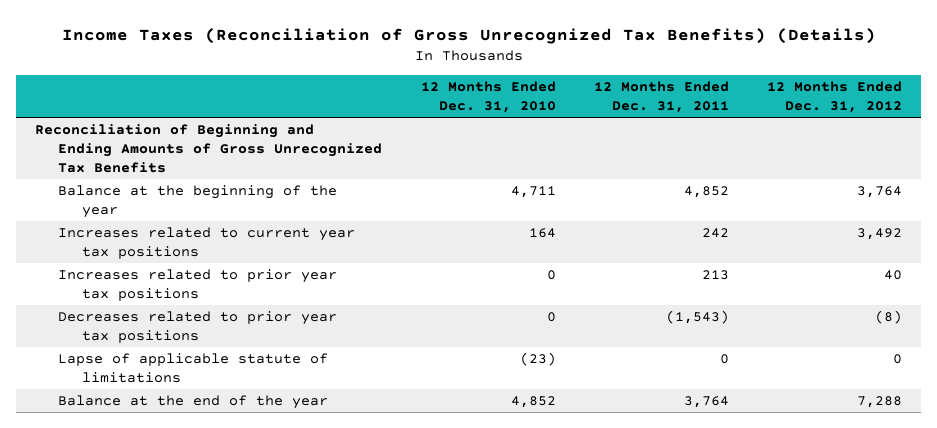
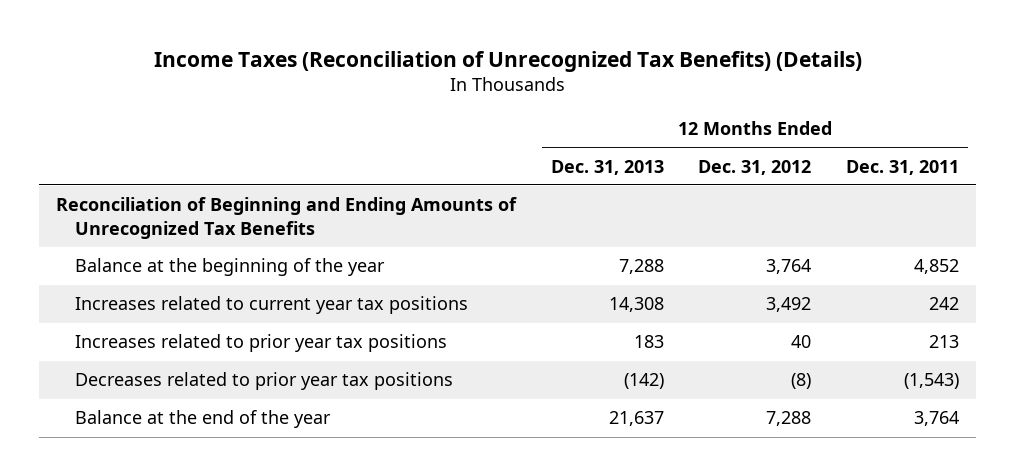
- Income Taxes (Reconciliation of Gross Unrecognized Tax Benefits) (Details)
+ Income Taxes (Reconciliation of Unrecognized Tax Benefits) (Details)
- | 12 Months Ended Dec. 31, 2010 | 12 Months Ended Dec. 31, 2011 | 12 Months Ended Dec. 31, 2012
+ | 12 Months Ended Dec. 31, 2013 | 12 Months Ended Dec. 31, 2012 | 12 Months Ended Dec. 31, 2011
- Reconciliation of Beginning and Ending Amounts of Gross Unrecognized Tax Benefits
+ Reconciliation of Beginning and Ending Amounts of Unrecognized Tax Benefits
- Lapse of applicable statute of limitations | (23) | 0 | 0

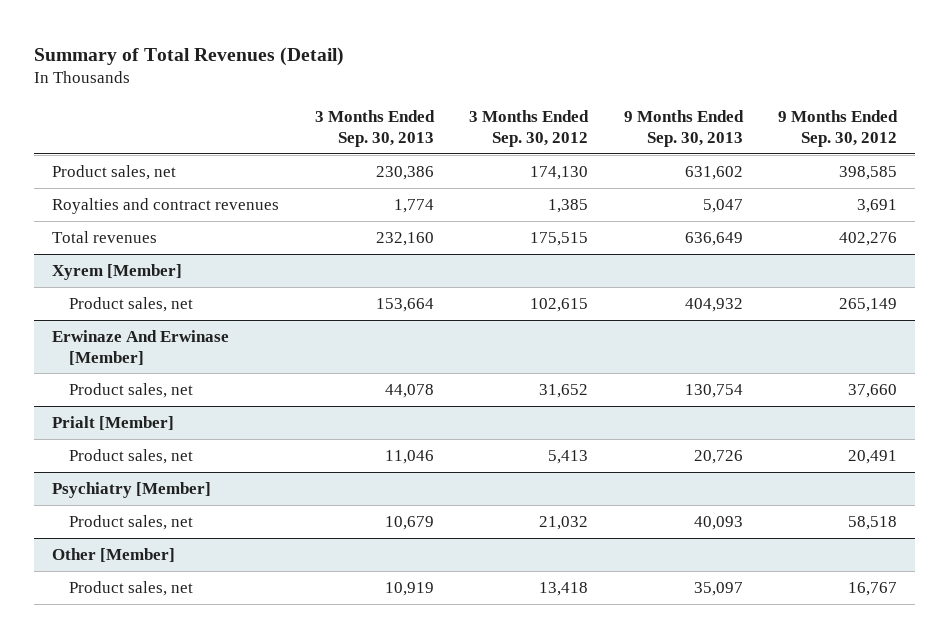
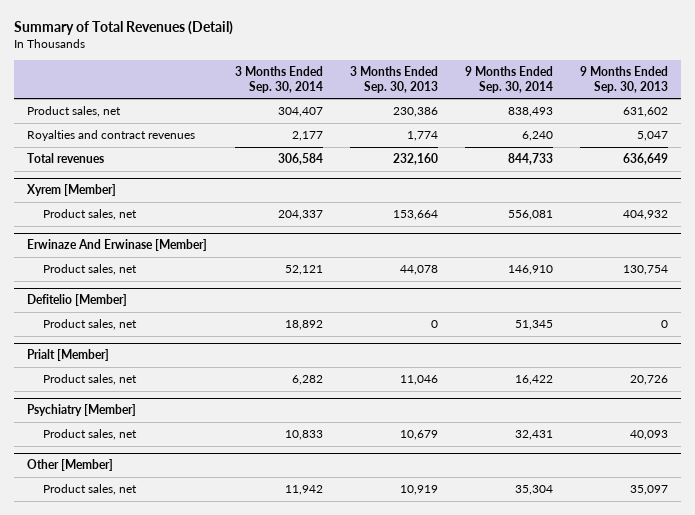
- | 3 Months Ended Sep. 30, 2013 | 3 Months Ended Sep. 30, 2012 | 9 Months Ended Sep. 30, 2013 | 9 Months Ended Sep. 30, 2012
+ | 3 Months Ended Sep. 30, 2014 | 3 Months Ended Sep. 30, 2013 | 9 Months Ended Sep. 30, 2014 | 9 Months Ended Sep. 30, 2013
+ Defitelio [Member]
+ Product sales, net | 18,892 | 0 | 51,345 | 0

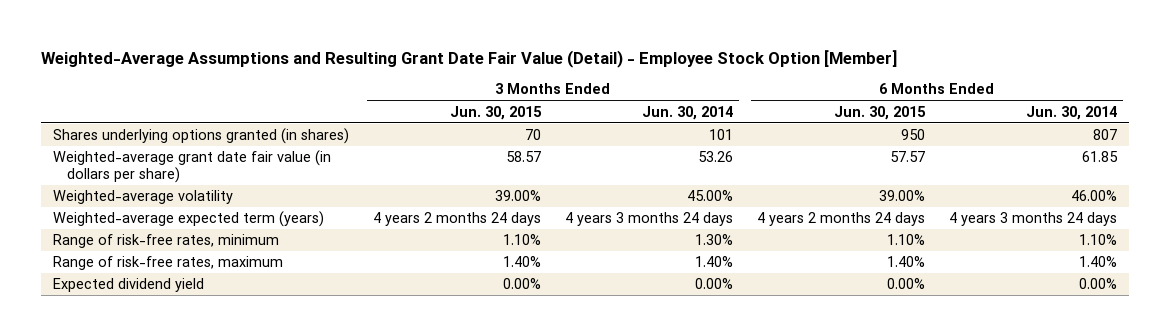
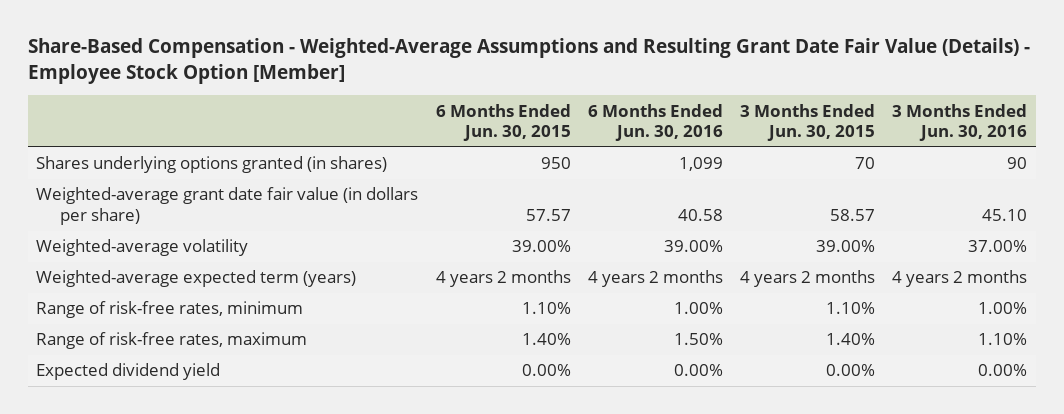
- Weighted-Average Assumptions and Resulting Grant Date Fair Value (Detail) - Employee Stock Option [Member]
+ Share-Based Compensation - Weighted-Average Assumptions and Resulting Grant Date Fair Value (Details) - Employee Stock Option [Member]
- | 3 Months Ended Jun. 30, 2015 | 3 Months Ended Jun. 30, 2014 | 6 Months Ended Jun. 30, 2015 | 6 Months Ended Jun. 30, 2014
+ | 6 Months Ended Jun. 30, 2015 | 6 Months Ended Jun. 30, 2016 | 3 Months Ended Jun. 30, 2015 | 3 Months Ended Jun. 30, 2016
- Weighted-average expected term (years) | 4 years 2 months 24 days | 4 years 3 months 24 days | 4 years 2 months 24 days | 4 years 3 months 24 days
+ Weighted-average expected term (years) | 4 years 2 months | 4 years 2 months | 4 years 2 months | 4 years 2 months

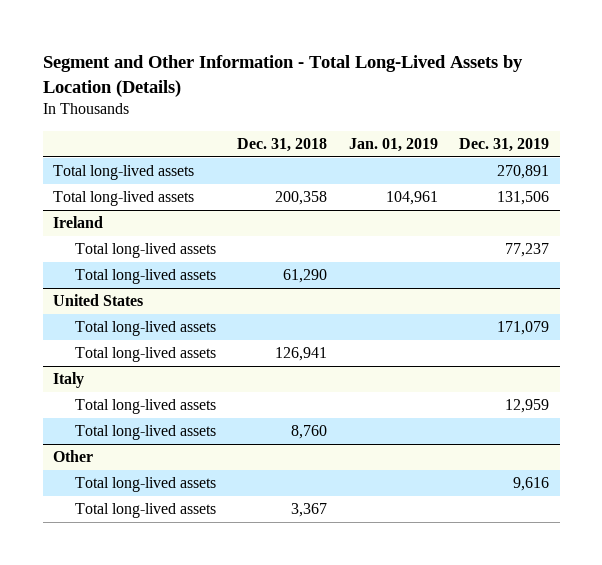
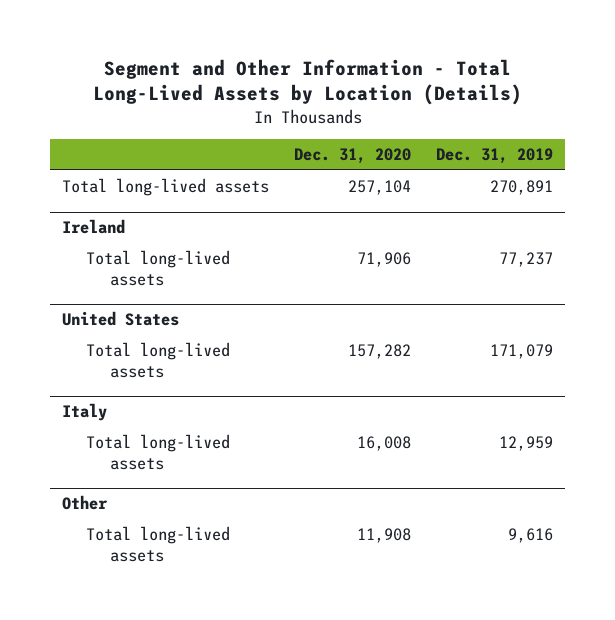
- | Dec. 31, 2018 | Jan. 01, 2019 | Dec. 31, 2019
+ | Dec. 31, 2020 | Dec. 31, 2019
- Total long-lived assets | 200,358 | 104,961 | 131,506
@ Ireland
- Total long-lived assets | 61,290 | |
@ United States
- Total long-lived assets | 126,941 | |
@ Italy
- Total long-lived assets | 8,760 | |
@ Other
- Total long-lived assets | 3,367 | |

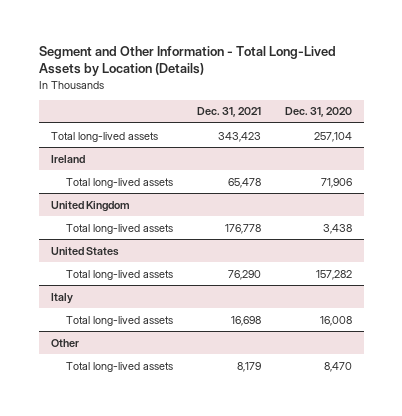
- | Dec. 31, 2020 | Dec. 31, 2019
+ | Dec. 31, 2021 | Dec. 31, 2020
+ United Kingdom
+ Total long-lived assets | 176,778 | 3,438
@ Other
- Total long-lived assets | 11,908 | 9,616
+ Total long-lived assets | 8,179 | 8,470

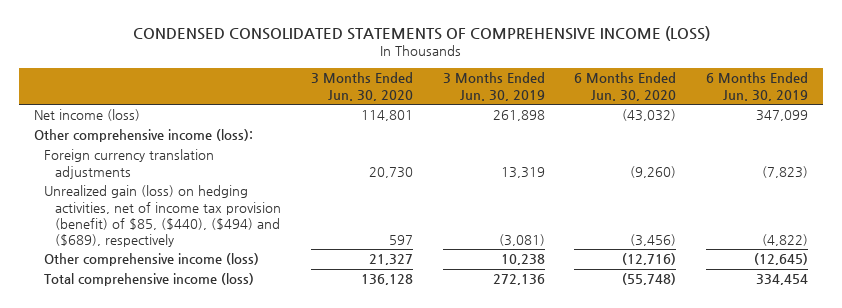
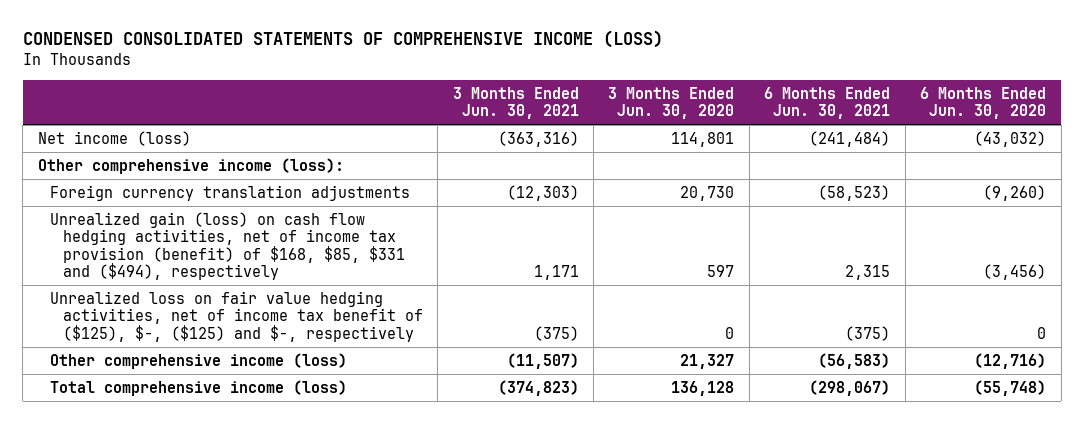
- | 3 Months Ended Jun. 30, 2020 | 3 Months Ended Jun. 30, 2019 | 6 Months Ended Jun. 30, 2020 | 6 Months Ended Jun. 30, 2019
+ | 3 Months Ended Jun. 30, 2021 | 3 Months Ended Jun. 30, 2020 | 6 Months Ended Jun. 30, 2021 | 6 Months Ended Jun. 30, 2020
- Unrealized gain (loss) on hedging activities, net of income tax provision (benefit) of $85, ($440), ($494) and ($689), respectively | 597 | (3,081) | (3,456) | (4,822)
+ Unrealized gain (loss) on cash flow hedging activities, net of income tax provision (benefit) of $168, $85, $331 and ($494), respectively | 1,171 | 597 | 2,315 | (3,456)
+ Unrealized loss on fair value hedging activities, net of income tax benefit of ($125), $-, ($125) and $-, respectively | (375) | 0 | (375) | 0

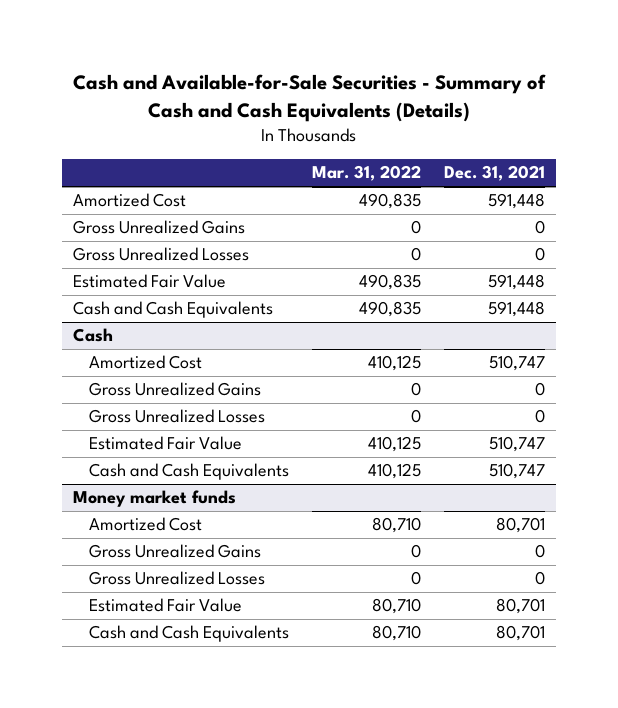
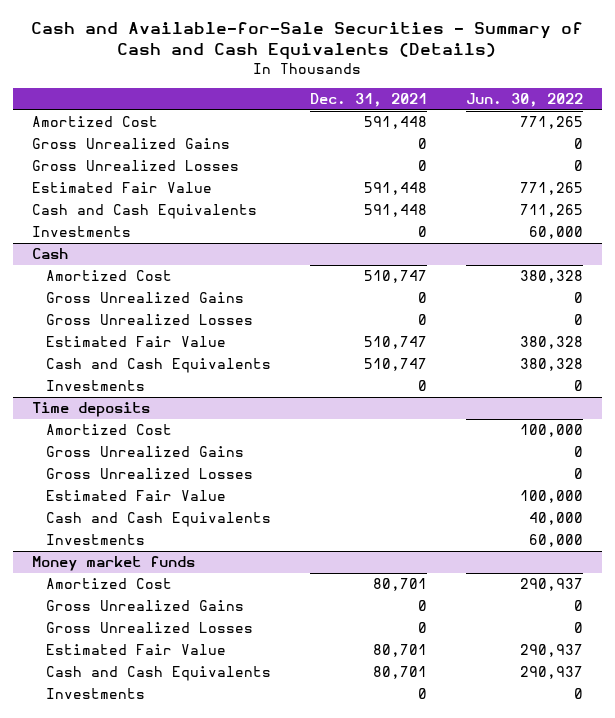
- | Mar. 31, 2022 | Dec. 31, 2021
+ | Dec. 31, 2021 | Jun. 30, 2022
+ Investments | 0 | 60,000
@ Cash
+ Investments | 0 | 0
+ Time deposits
+ Amortized Cost | | 100,000
+ Gross Unrealized Gains | | 0
+ Gross Unrealized Losses | | 0
+ Estimated Fair Value | | 100,000
+ Cash and Cash Equivalents | | 40,000
+ Investments | | 60,000
@ Money market funds
+ Investments | 0 | 0

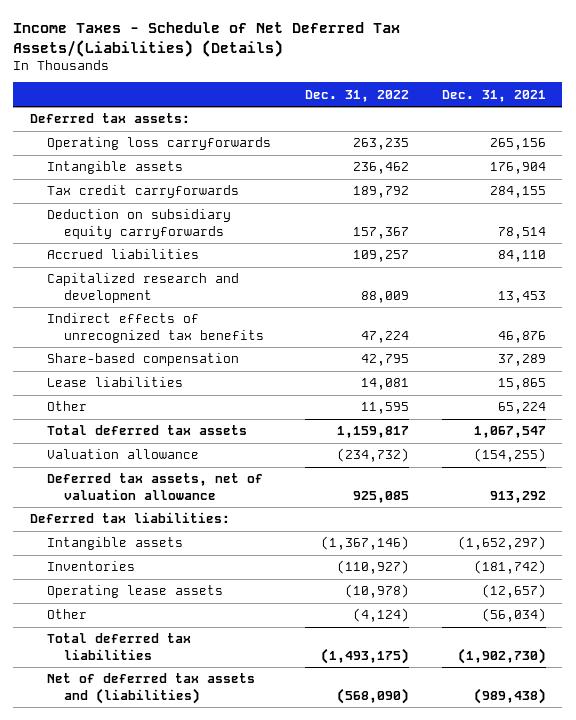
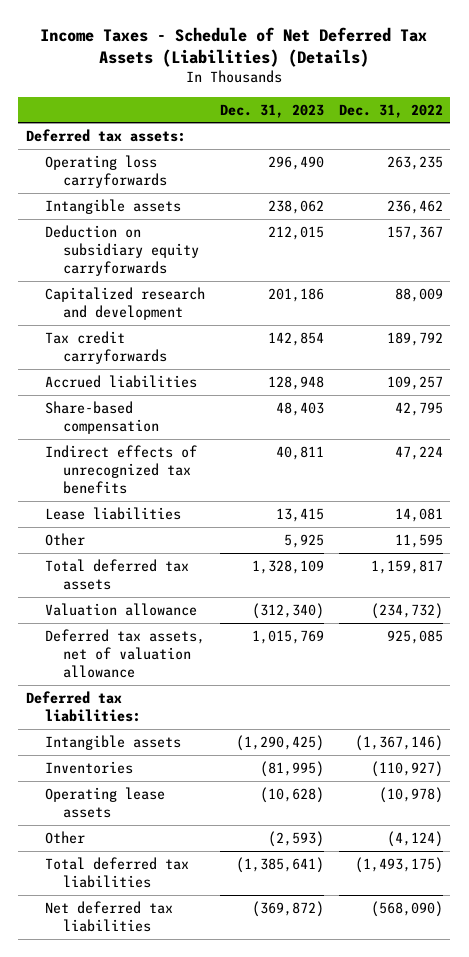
- Income Taxes - Schedule of Net Deferred Tax Assets/(Liabilities) (Details)
+ Income Taxes - Schedule of Net Deferred Tax Assets (Liabilities) (Details)
- | Dec. 31, 2022 | Dec. 31, 2021
+ | Dec. 31, 2023 | Dec. 31, 2022
moved down: Tax credit carryforwards | 142,854 | 189,792
moved down: Accrued liabilities | 128,948 | 109,257
moved down: Indirect effects of unrecognized tax benefits | 40,811 | 47,224
- Net of deferred tax assets and (liabilities) | (568,090) | (989,438)
+ Net deferred tax liabilities | (369,872) | (568,090)

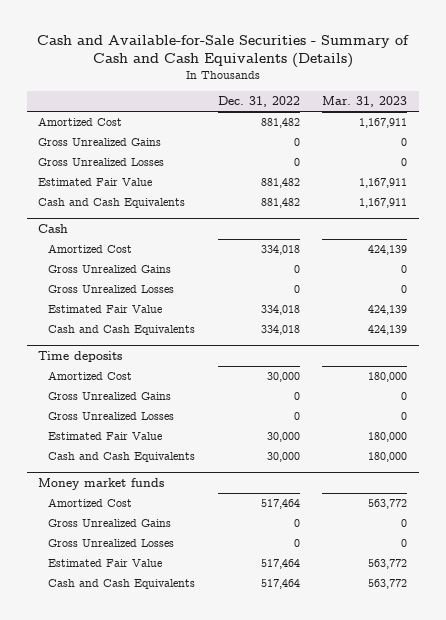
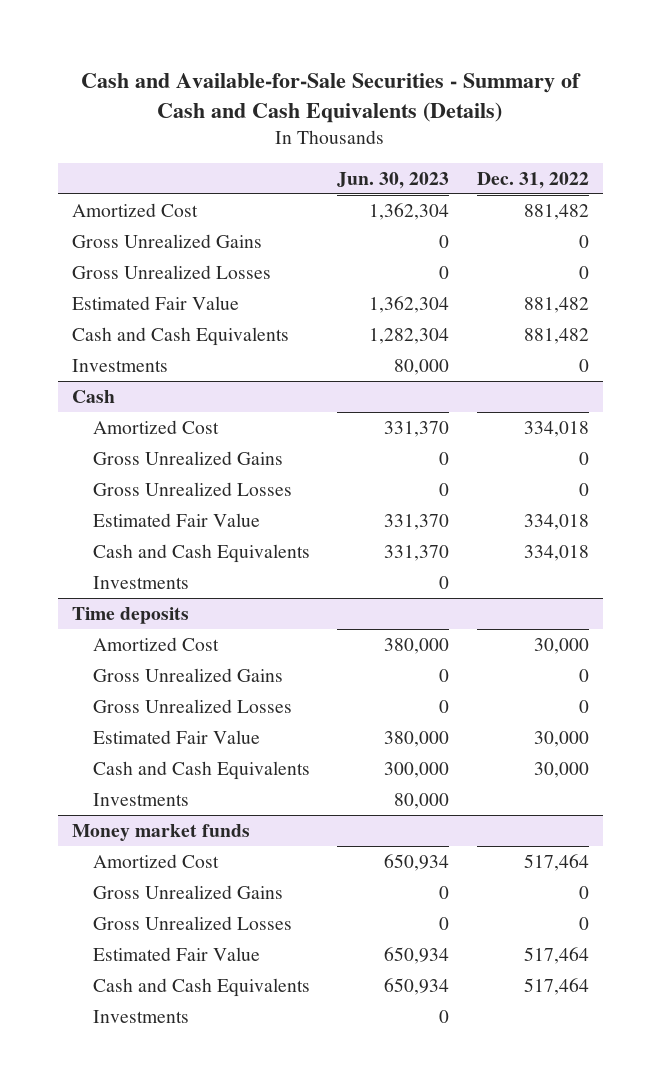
- | Dec. 31, 2022 | Mar. 31, 2023
+ | Jun. 30, 2023 | Dec. 31, 2022
+ Investments | 80,000 | 0
@ Cash
+ Investments | 0 |
@ Time deposits
+ Investments | 80,000 |
@ Money market funds
+ Investments | 0 |

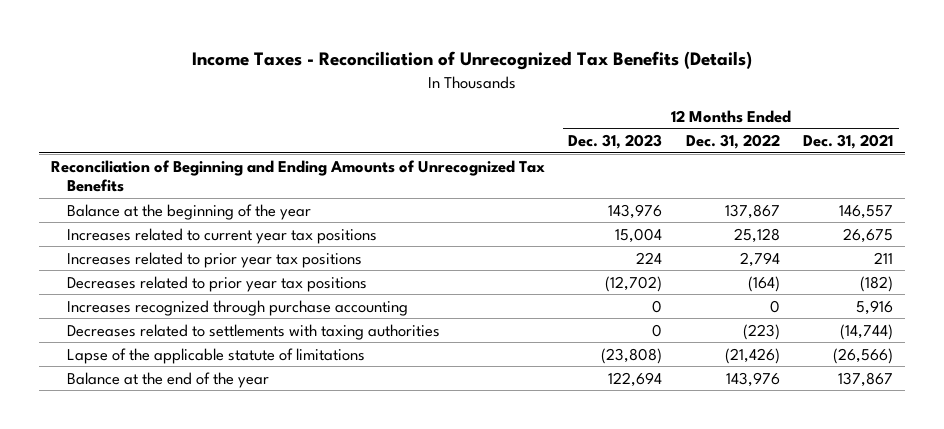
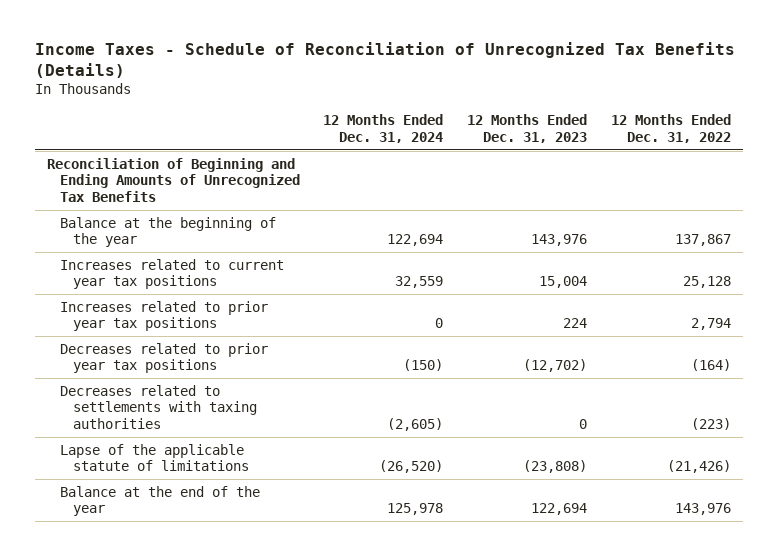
- Income Taxes - Reconciliation of Unrecognized Tax Benefits (Details)
+ Income Taxes - Schedule of Reconciliation of Unrecognized Tax Benefits (Details)
- | 12 Months Ended Dec. 31, 2023 | 12 Months Ended Dec. 31, 2022 | 12 Months Ended Dec. 31, 2021
+ | 12 Months Ended Dec. 31, 2024 | 12 Months Ended Dec. 31, 2023 | 12 Months Ended Dec. 31, 2022
- Increases recognized through purchase accounting | 0 | 0 | 5,916

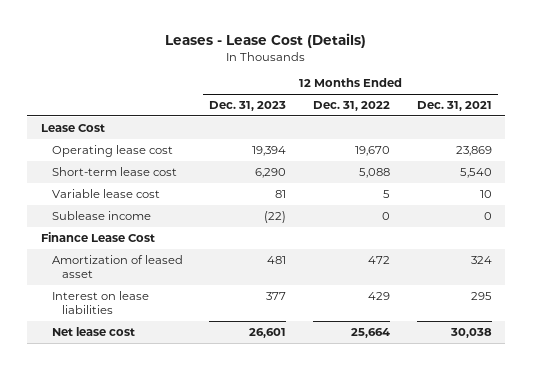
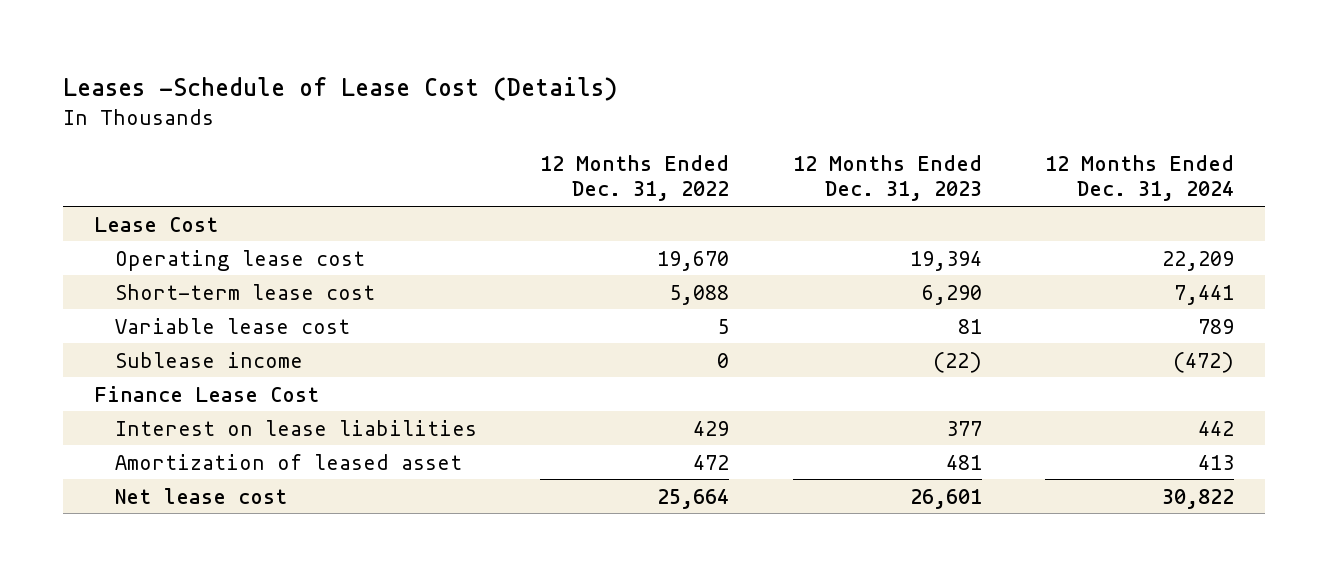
- Leases - Lease Cost (Details)
+ Leases -Schedule of Lease Cost (Details)
- | 12 Months Ended Dec. 31, 2023 | 12 Months Ended Dec. 31, 2022 | 12 Months Ended Dec. 31, 2021
+ | 12 Months Ended Dec. 31, 2022 | 12 Months Ended Dec. 31, 2023 | 12 Months Ended Dec. 31, 2024
moved down: Amortization of leased asset | 472 | 481 | 413

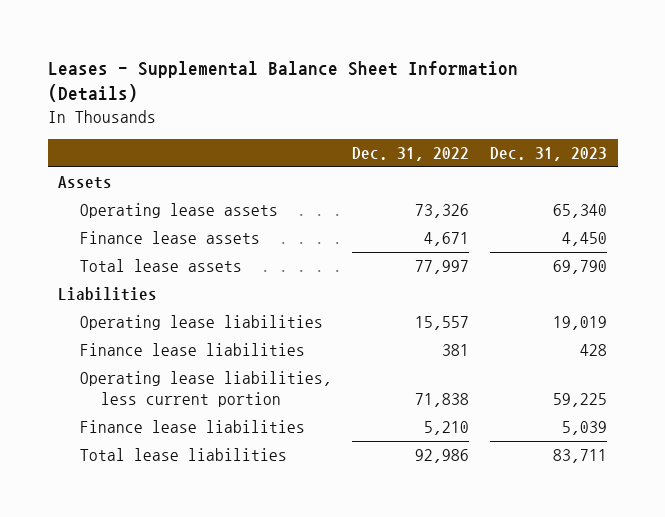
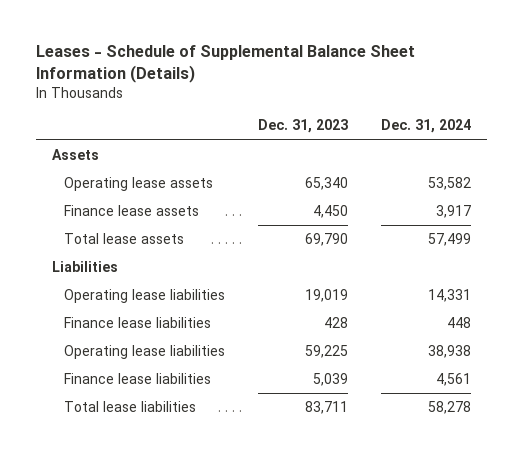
- Leases - Supplemental Balance Sheet Information (Details)
+ Leases - Schedule of Supplemental Balance Sheet Information (Details)
- | Dec. 31, 2022 | Dec. 31, 2023
+ | Dec. 31, 2023 | Dec. 31, 2024
- Operating lease liabilities, less current portion | 71,838 | 59,225
+ Operating lease liabilities | 59,225 | 38,938

